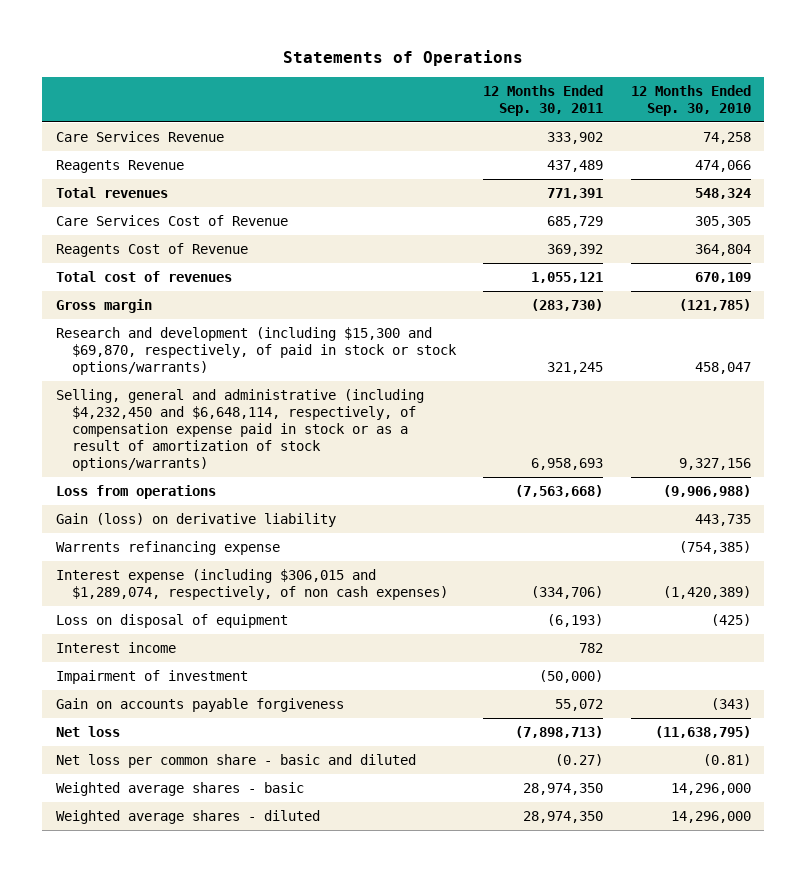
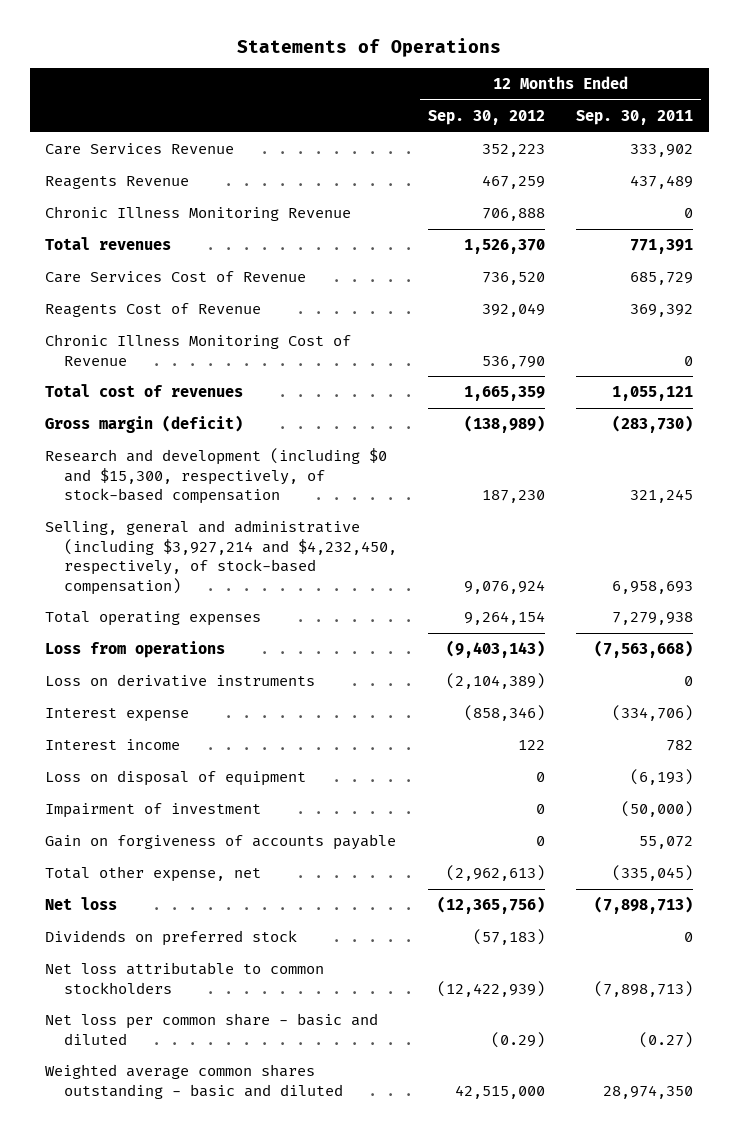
- | 12 Months Ended Sep. 30, 2011 | 12 Months Ended Sep. 30, 2010
+ | 12 Months Ended Sep. 30, 2012 | 12 Months Ended Sep. 30, 2011
+ Chronic Illness Monitoring Revenue | 706,888 | 0
+ Chronic Illness Monitoring Cost of Revenue | 536,790 | 0
- Gross margin | (283,730) | (121,785)
- Research and development (including $15,300 and $69,870, respectively, of paid in stock or stock options/warrants) | 321,245 | 458,047
- Selling, general and administrative (including $4,232,450 and $6,648,114, respectively, of compensation expense paid in stock or as a result of amortization of stock options/warrants) | 6,958,693 | 9,327,156
+ Gross margin (deficit) | (138,989) | (283,730)
+ Research and development (including $0 and $15,300, respectively, of stock-based compensation | 187,230 | 321,245
+ Selling, general and administrative (including $3,927,214 and $4,232,450, respectively, of stock-based compensation) | 9,076,924 | 6,958,693
+ Total operating expenses | 9,264,154 | 7,279,938
- Gain (loss) on derivative liability | | 443,735
- Warrents refinancing expense | | (754,385)
- Interest expense (including $306,015 and $1,289,074, respectively, of non cash expenses) | (334,706) | (1,420,389)
+ Loss on derivative instruments | (2,104,389) | 0
+ Interest expense | (858,346) | (334,706)
moved down: Loss on disposal of equipment | 0 | (6,193)
- Gain on accounts payable forgiveness | 55,072 | (343)
+ Gain on forgiveness of accounts payable | 0 | 55,072
+ Total other expense, net | (2,962,613) | (335,045)
+ Dividends on preferred stock | (57,183) | 0
+ Net loss attributable to common stockholders | (12,422,939) | (7,898,713)
- Weighted average shares - basic | 28,974,350 | 14,296,000
- Weighted average shares - diluted | 28,974,350 | 14,296,000
+ Weighted average common shares outstanding - basic and diluted | 42,515,000 | 28,974,350

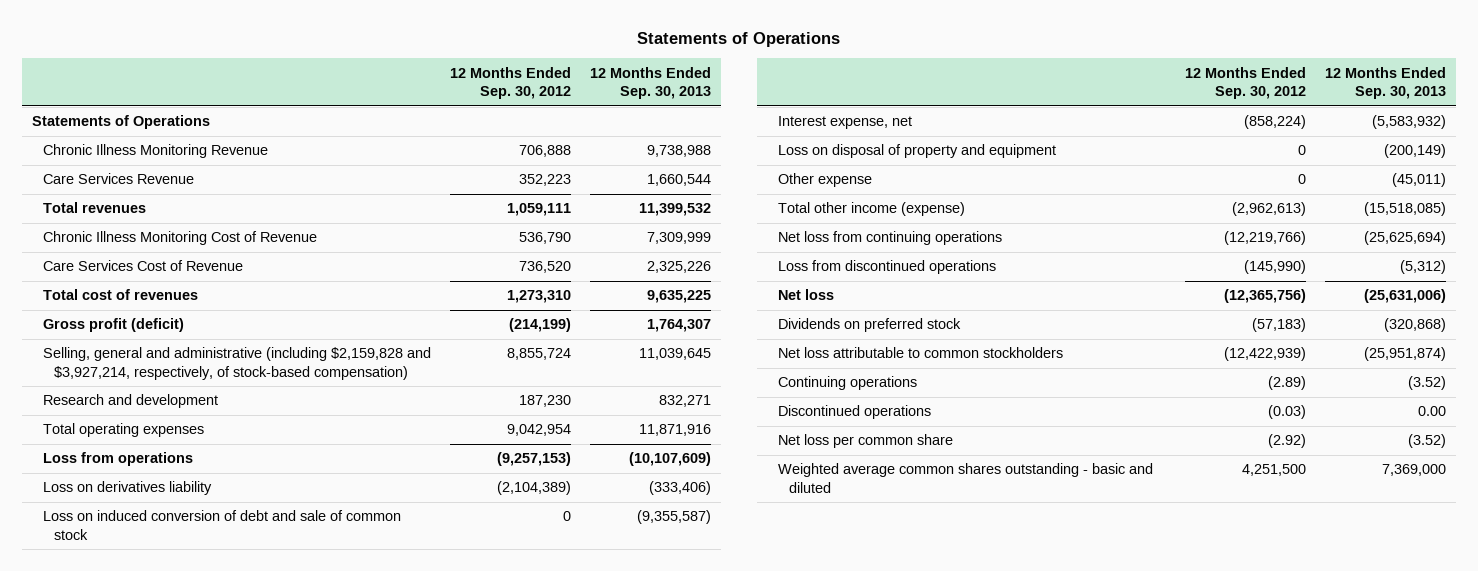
- | 12 Months Ended Sep. 30, 2012 | 12 Months Ended Sep. 30, 2011
+ | 12 Months Ended Sep. 30, 2012 | 12 Months Ended Sep. 30, 2013
- Reagents Revenue | 467,259 | 437,489
+ Statements of Operations
- Total revenues | 1,526,370 | 771,391
- Reagents Cost of Revenue | 392,049 | 369,392
moved down: Care Services Revenue | 352,223 | 1,660,544
+ Total revenues | 1,059,111 | 11,399,532
- Total cost of revenues | 1,665,359 | 1,055,121
- Gross margin (deficit) | (138,989) | (283,730)
- Research and development (including $0 and $15,300, respectively, of stock-based compensation | 187,230 | 321,245
- Selling, general and administrative (including $3,927,214 and $4,232,450, respectively, of stock-based compensation) | 9,076,924 | 6,958,693
- Total operating expenses | 9,264,154 | 7,279,938
- Loss from operations | (9,403,143) | (7,563,668)
- Loss on derivative instruments | (2,104,389) | 0
- Interest expense | (858,346) | (334,706)
- Interest income | 122 | 782
- Loss on disposal of equipment | 0 | (6,193)
- Impairment of investment | 0 | (50,000)
- Gain on forgiveness of accounts payable | 0 | 55,072
- Total other expense, net | (2,962,613) | (335,045)
moved down: Care Services Cost of Revenue | 736,520 | 2,325,226
+ Total cost of revenues | 1,273,310 | 9,635,225
+ Gross profit (deficit) | (214,199) | 1,764,307
+ Selling, general and administrative (including $2,159,828 and $3,927,214, respectively, of stock-based compensation) | 8,855,724 | 11,039,645
+ Research and development | 187,230 | 832,271
+ Total operating expenses | 9,042,954 | 11,871,916
+ Loss from operations | (9,257,153) | (10,107,609)
+ Loss on derivatives liability | (2,104,389) | (333,406)
+ Loss on induced conversion of debt and sale of common stock | 0 | (9,355,587)
+ Interest expense, net | (858,224) | (5,583,932)
+ Loss on disposal of property and equipment | 0 | (200,149)
+ Other expense | 0 | (45,011)
+ Total other income (expense) | (2,962,613) | (15,518,085)
+ Net loss from continuing operations | (12,219,766) | (25,625,694)
+ Loss from discontinued operations | (145,990) | (5,312)
- Net loss per common share - basic and diluted | (0.29) | (0.27)
- Weighted average common shares outstanding - basic and diluted | 42,515,000 | 28,974,350
+ Continuing operations | (2.89) | (3.52)
+ Discontinued operations | (0.03) | 0.00
+ Net loss per common share | (2.92) | (3.52)
+ Weighted average common shares outstanding - basic and diluted | 4,251,500 | 7,369,000

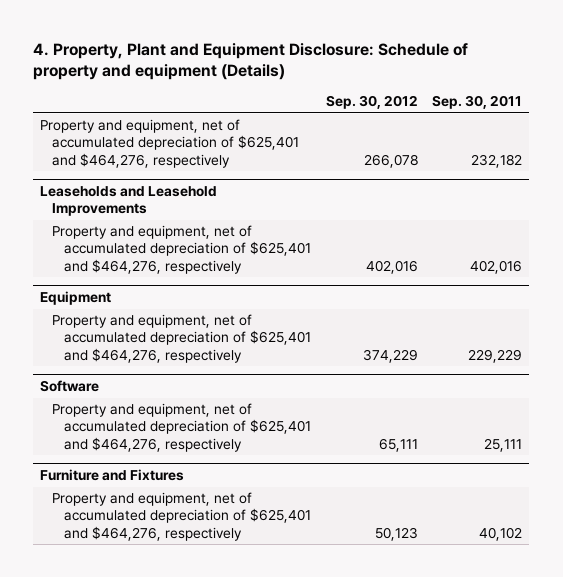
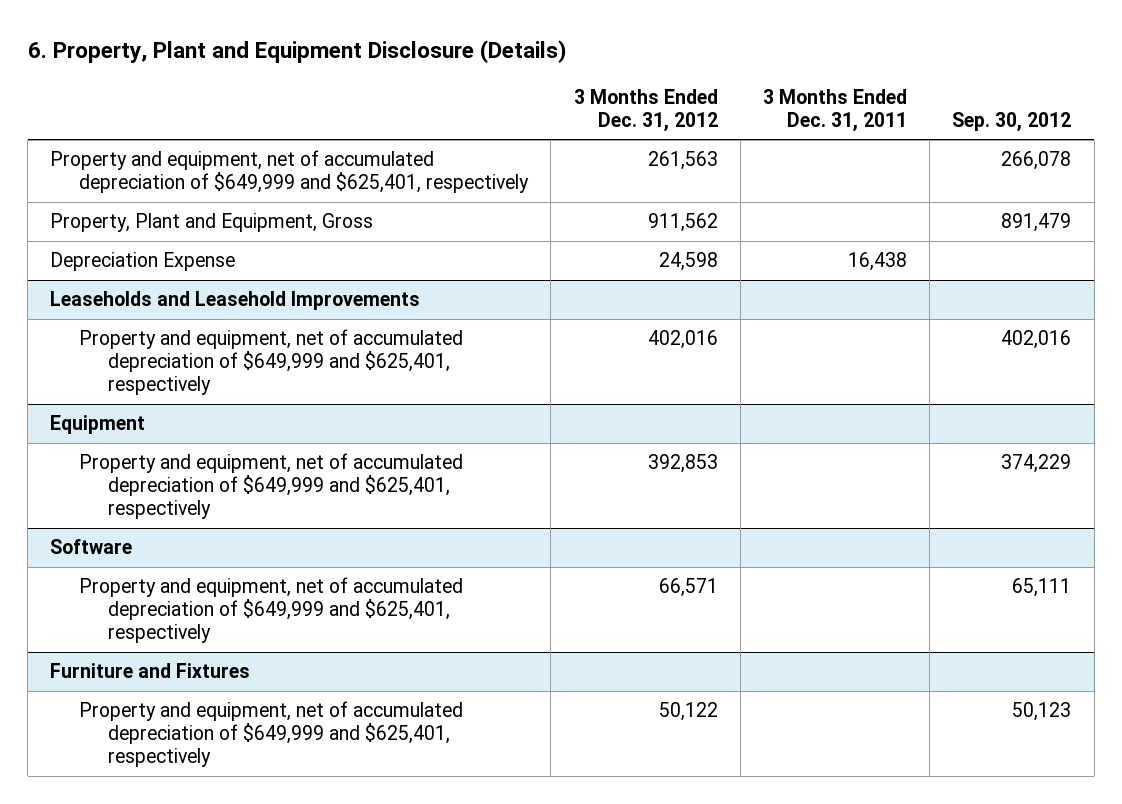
- 4. Property, Plant and Equipment Disclosure: Schedule of property and equipment (Details)
+ 6. Property, Plant and Equipment Disclosure (Details)
- | Sep. 30, 2012 | Sep. 30, 2011
+ | 3 Months Ended Dec. 31, 2012 | 3 Months Ended Dec. 31, 2011 | Sep. 30, 2012
- Property and equipment, net of accumulated depreciation of $625,401 and $464,276, respectively | 266,078 | 232,182
+ Property and equipment, net of accumulated depreciation of $649,999 and $625,401, respectively | 261,563 | | 266,078
+ Property, Plant and Equipment, Gross | 911,562 | | 891,479
+ Depreciation Expense | 24,598 | 16,438 |
@ Leaseholds and Leasehold Improvements
- Property and equipment, net of accumulated depreciation of $625,401 and $464,276, respectively | 402,016 | 402,016
+ Property and equipment, net of accumulated depreciation of $649,999 and $625,401, respectively | 402,016 | | 402,016
@ Equipment
- Property and equipment, net of accumulated depreciation of $625,401 and $464,276, respectively | 374,229 | 229,229
+ Property and equipment, net of accumulated depreciation of $649,999 and $625,401, respectively | 392,853 | | 374,229
@ Software
- Property and equipment, net of accumulated depreciation of $625,401 and $464,276, respectively | 65,111 | 25,111
+ Property and equipment, net of accumulated depreciation of $649,999 and $625,401, respectively | 66,571 | | 65,111
@ Furniture and Fixtures
- Property and equipment, net of accumulated depreciation of $625,401 and $464,276, respectively | 50,123 | 40,102
+ Property and equipment, net of accumulated depreciation of $649,999 and $625,401, respectively | 50,122 | | 50,123

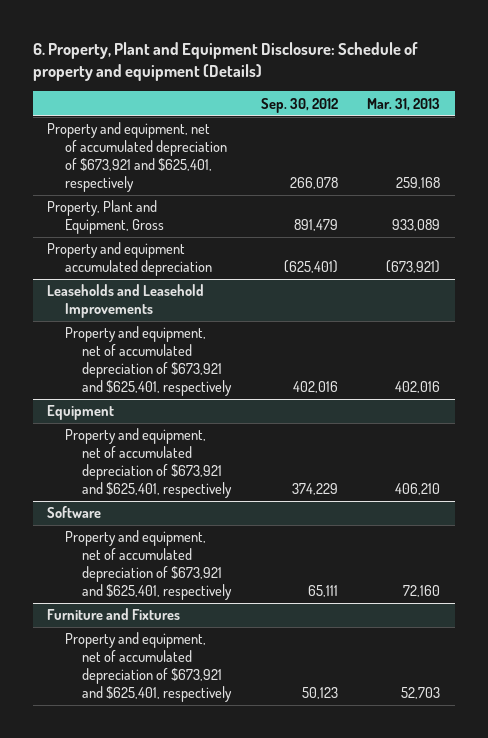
- 6. Property, Plant and Equipment Disclosure (Details)
+ 6. Property, Plant and Equipment Disclosure: Schedule of property and equipment (Details)
- | 3 Months Ended Dec. 31, 2012 | 3 Months Ended Dec. 31, 2011 | Sep. 30, 2012
+ | Sep. 30, 2012 | Mar. 31, 2013
- Property and equipment, net of accumulated depreciation of $649,999 and $625,401, respectively | 261,563 | | 266,078
+ Property and equipment, net of accumulated depreciation of $673,921 and $625,401, respectively | 266,078 | 259,168
- Depreciation Expense | 24,598 | 16,438 |
+ Property and equipment accumulated depreciation | (625,401) | (673,921)
@ Leaseholds and Leasehold Improvements
- Property and equipment, net of accumulated depreciation of $649,999 and $625,401, respectively | 402,016 | | 402,016
+ Property and equipment, net of accumulated depreciation of $673,921 and $625,401, respectively | 402,016 | 402,016
@ Equipment
- Property and equipment, net of accumulated depreciation of $649,999 and $625,401, respectively | 392,853 | | 374,229
+ Property and equipment, net of accumulated depreciation of $673,921 and $625,401, respectively | 374,229 | 406,210
@ Software
- Property and equipment, net of accumulated depreciation of $649,999 and $625,401, respectively | 66,571 | | 65,111
+ Property and equipment, net of accumulated depreciation of $673,921 and $625,401, respectively | 65,111 | 72,160
@ Furniture and Fixtures
- Property and equipment, net of accumulated depreciation of $649,999 and $625,401, respectively | 50,122 | | 50,123
+ Property and equipment, net of accumulated depreciation of $673,921 and $625,401, respectively | 50,123 | 52,703

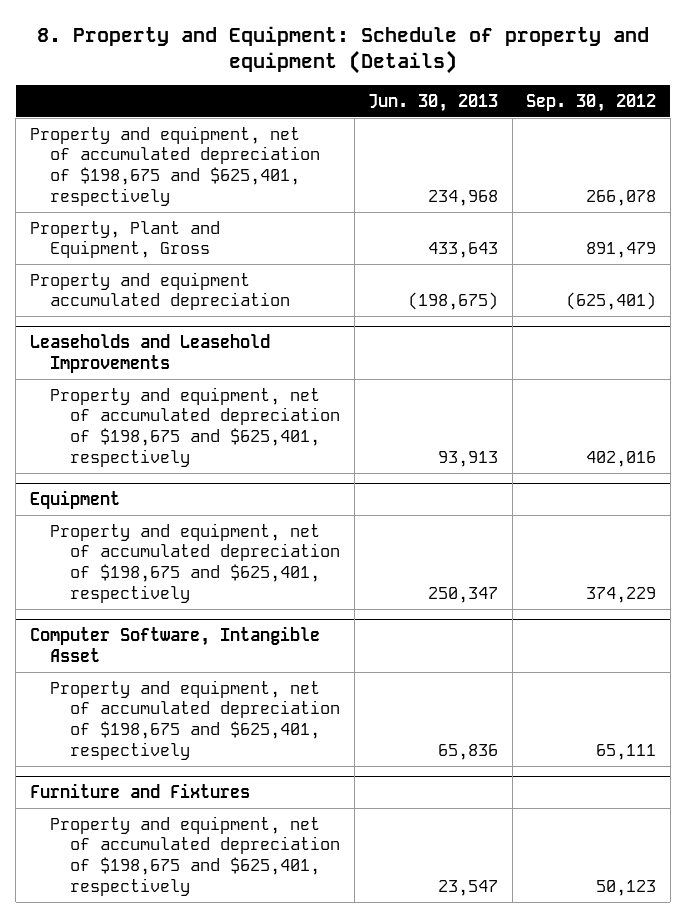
- 6. Property, Plant and Equipment Disclosure: Schedule of property and equipment (Details)
+ 8. Property and Equipment: Schedule of property and equipment (Details)
- | Sep. 30, 2012 | Mar. 31, 2013
+ | Jun. 30, 2013 | Sep. 30, 2012
- Property and equipment, net of accumulated depreciation of $673,921 and $625,401, respectively | 266,078 | 259,168
+ Property and equipment, net of accumulated depreciation of $198,675 and $625,401, respectively | 234,968 | 266,078
@ Leaseholds and Leasehold Improvements
- Property and equipment, net of accumulated depreciation of $673,921 and $625,401, respectively | 402,016 | 402,016
+ Property and equipment, net of accumulated depreciation of $198,675 and $625,401, respectively | 93,913 | 402,016
@ Equipment
- Property and equipment, net of accumulated depreciation of $673,921 and $625,401, respectively | 374,229 | 406,210
- Software
- Property and equipment, net of accumulated depreciation of $673,921 and $625,401, respectively | 65,111 | 72,160
@ Equipment
+ Property and equipment, net of accumulated depreciation of $198,675 and $625,401, respectively | 250,347 | 374,229
+ Computer Software, Intangible Asset
+ Property and equipment, net of accumulated depreciation of $198,675 and $625,401, respectively | 65,836 | 65,111
@ Furniture and Fixtures
- Property and equipment, net of accumulated depreciation of $673,921 and $625,401, respectively | 50,123 | 52,703
+ Property and equipment, net of accumulated depreciation of $198,675 and $625,401, respectively | 23,547 | 50,123

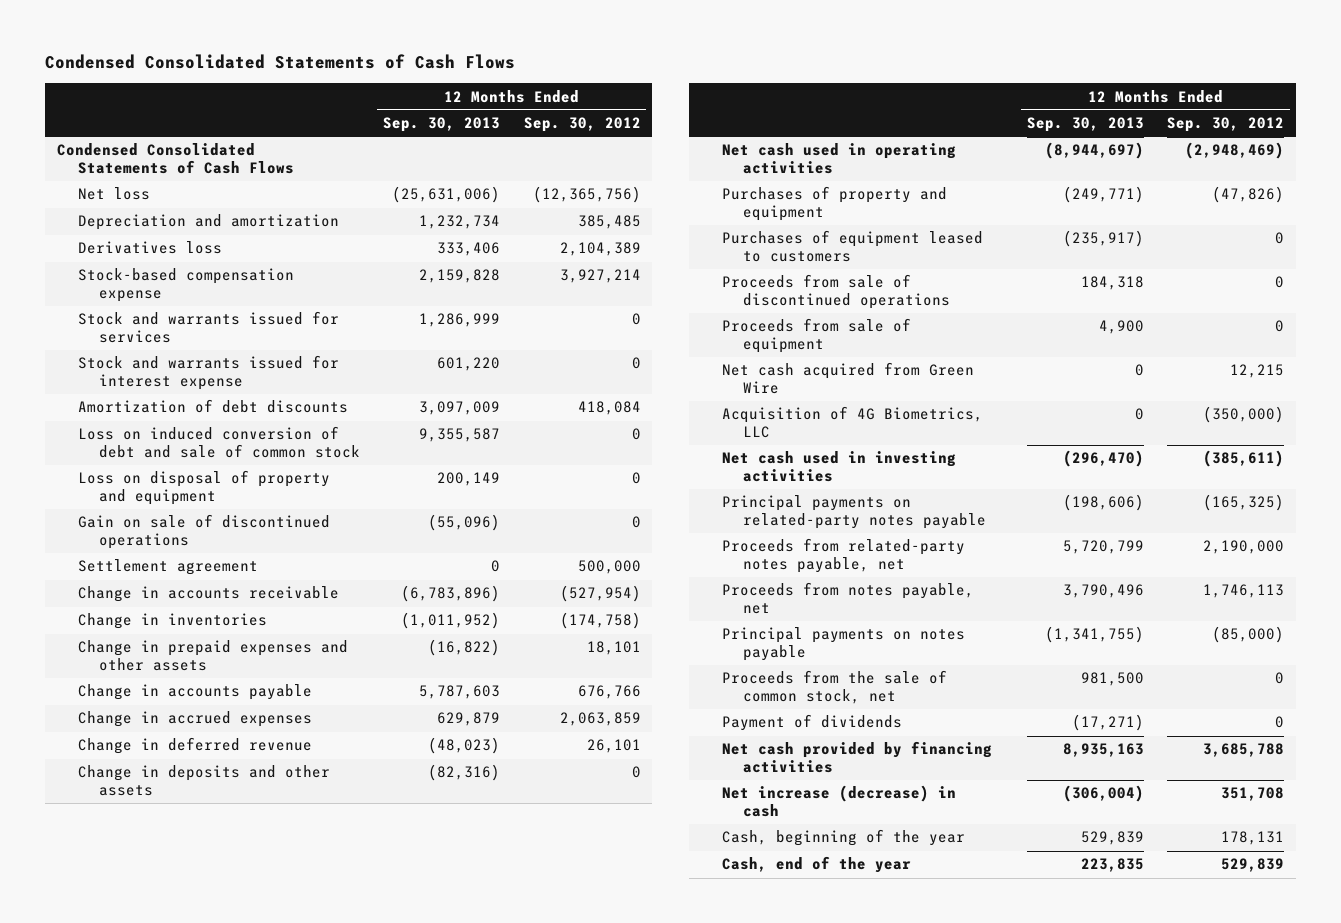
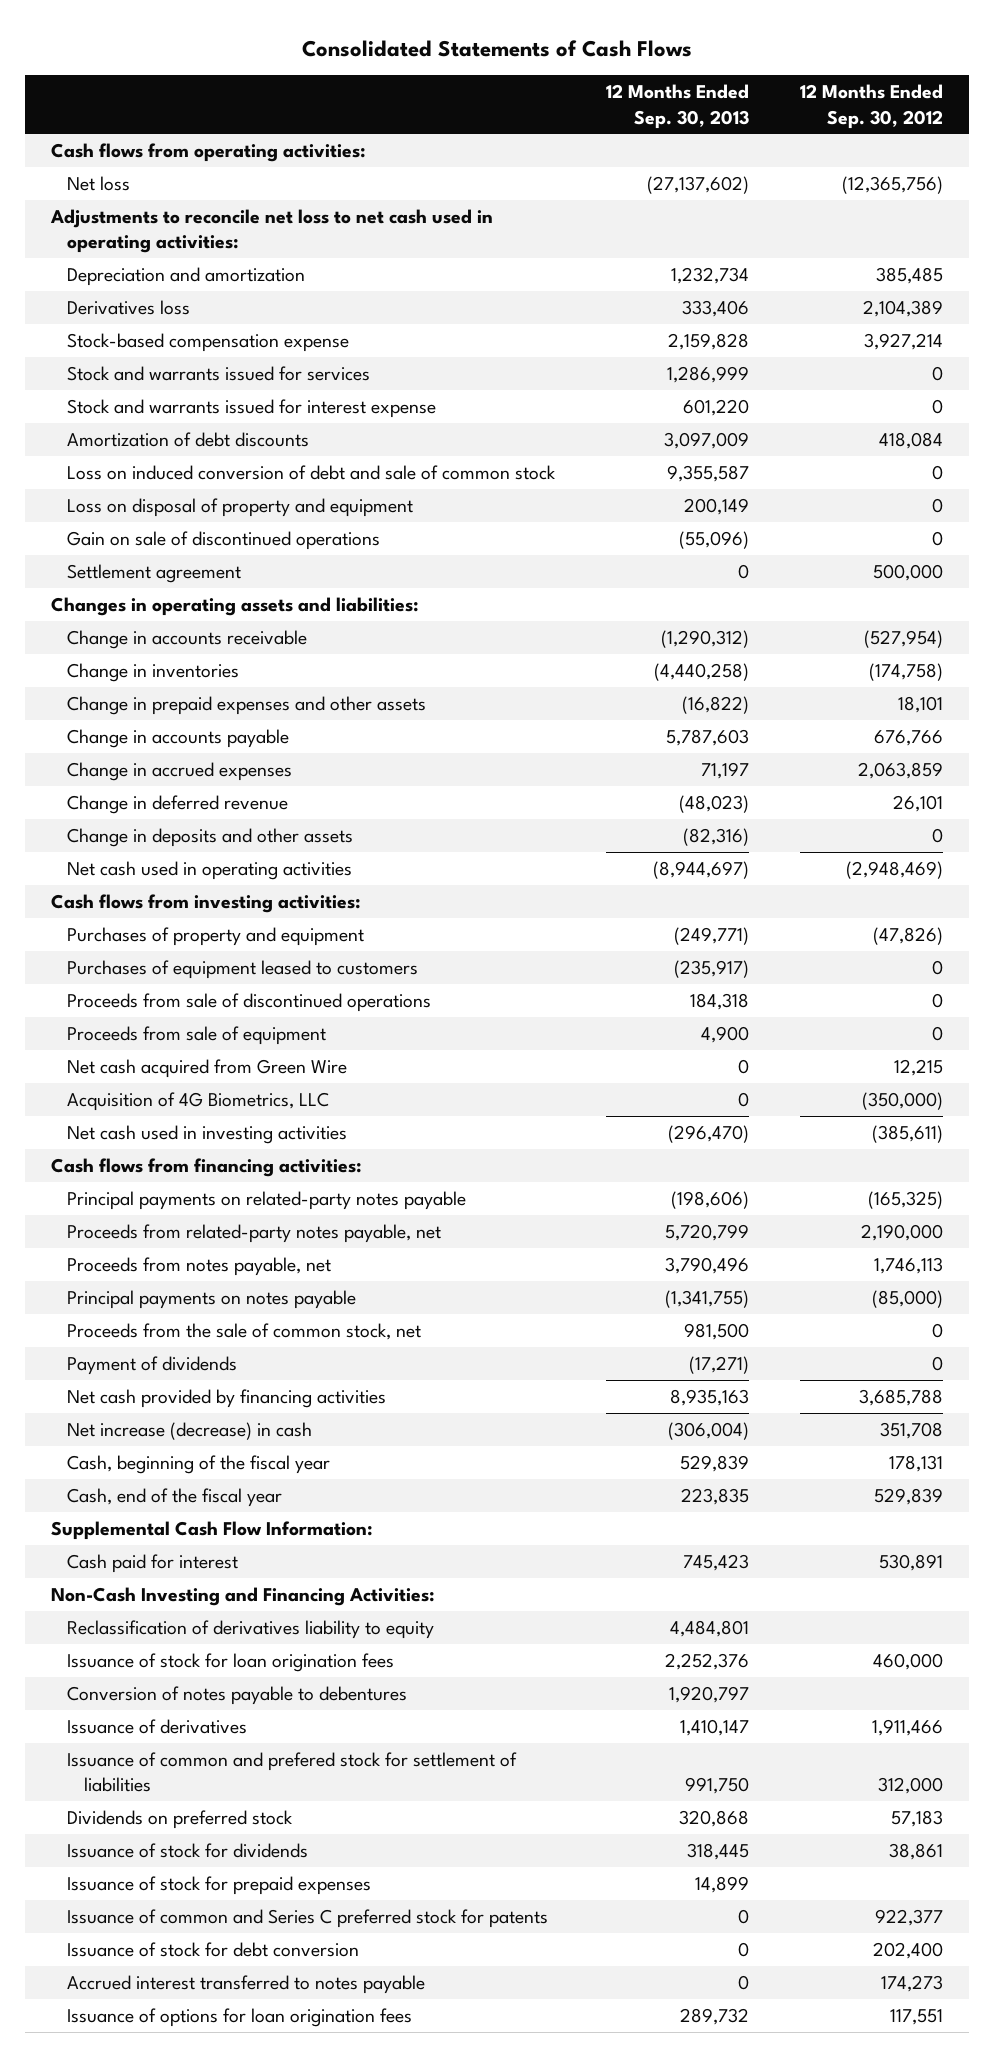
- Condensed Consolidated Statements of Cash Flows
+ Consolidated Statements of Cash Flows
- Condensed Consolidated Statements of Cash Flows
- Net loss | (25,631,006) | (12,365,756)
+ Cash flows from operating activities:
+ Net loss | (27,137,602) | (12,365,756)
+ Adjustments to reconcile net loss to net cash used in operating activities:
- Change in accounts receivable | (6,783,896) | (527,954)
- Change in inventories | (1,011,952) | (174,758)
+ Changes in operating assets and liabilities:
+ Change in accounts receivable | (1,290,312) | (527,954)
+ Change in inventories | (4,440,258) | (174,758)
- Change in accrued expenses | 629,879 | 2,063,859
+ Change in accrued expenses | 71,197 | 2,063,859
+ Cash flows from investing activities:
+ Cash flows from financing activities:
- Cash, beginning of the year | 529,839 | 178,131
- Cash, end of the year | 223,835 | 529,839
+ Cash, beginning of the fiscal year | 529,839 | 178,131
+ Cash, end of the fiscal year | 223,835 | 529,839
+ Supplemental Cash Flow Information:
+ Cash paid for interest | 745,423 | 530,891
+ Non-Cash Investing and Financing Activities:
+ Reclassification of derivatives liability to equity | 4,484,801 |
+ Issuance of stock for loan origination fees | 2,252,376 | 460,000
+ Conversion of notes payable to debentures | 1,920,797 |
+ Issuance of derivatives | 1,410,147 | 1,911,466
+ Issuance of common and prefered stock for settlement of liabilities | 991,750 | 312,000
+ Dividends on preferred stock | 320,868 | 57,183
+ Issuance of stock for dividends | 318,445 | 38,861
+ Issuance of stock for prepaid expenses | 14,899 |
+ Issuance of common and Series C preferred stock for patents | 0 | 922,377
+ Issuance of stock for debt conversion | 0 | 202,400
+ Accrued interest transferred to notes payable | 0 | 174,273
+ Issuance of options for loan origination fees | 289,732 | 117,551

